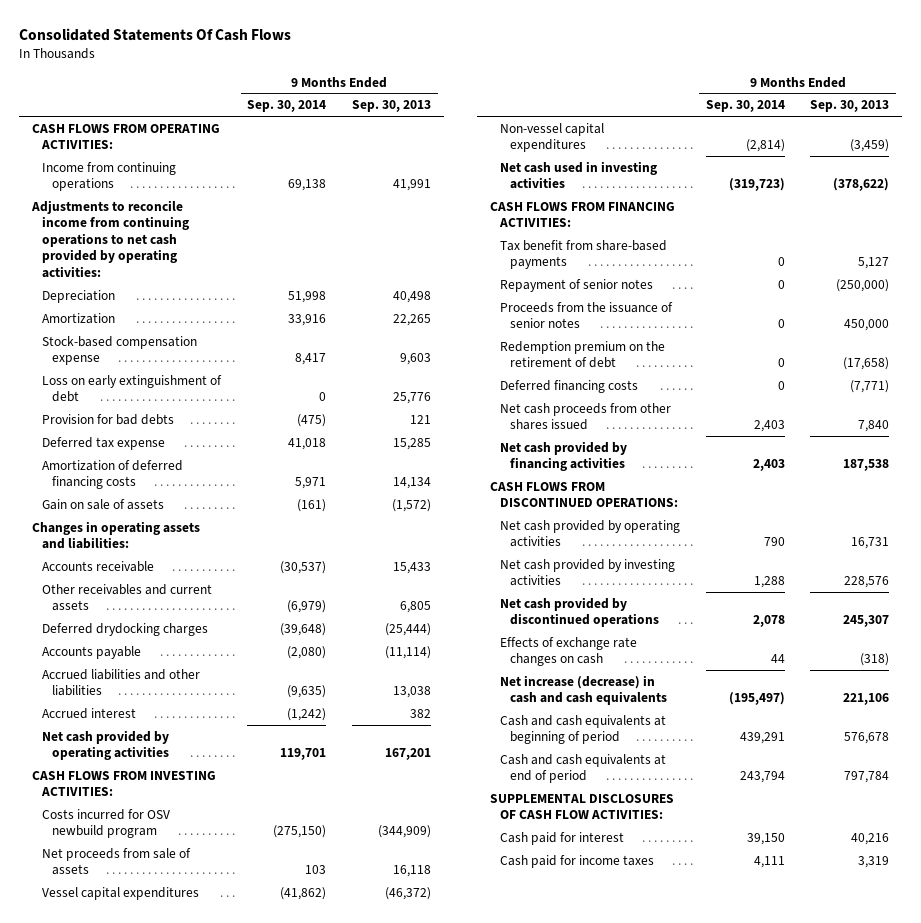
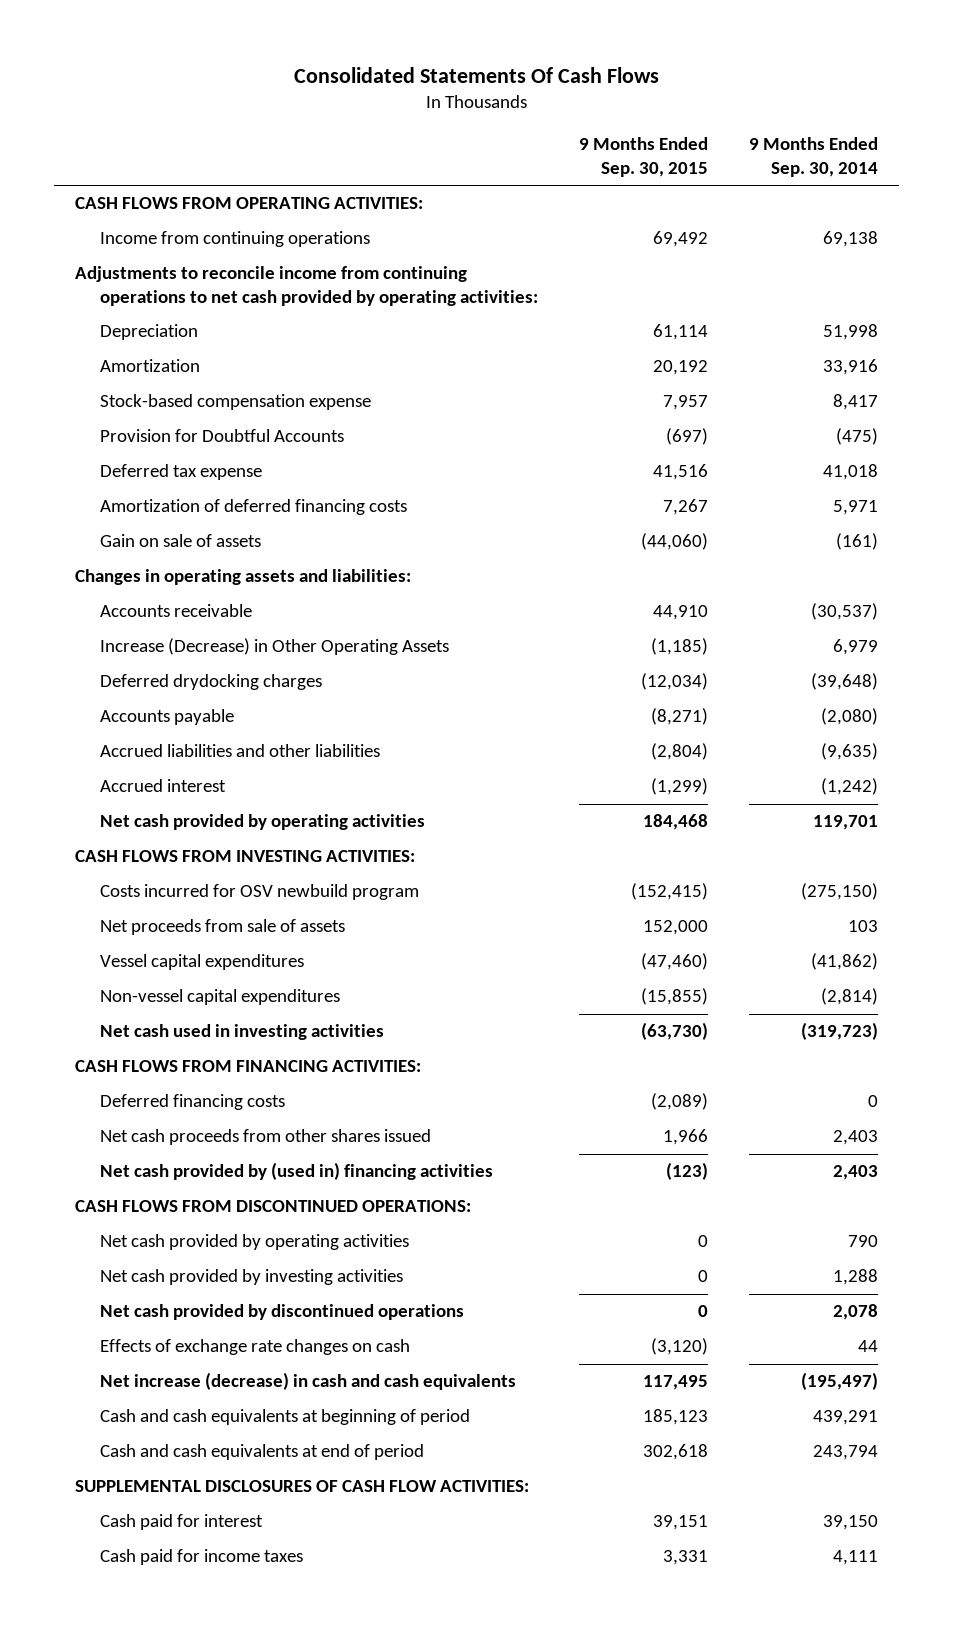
- | 9 Months Ended Sep. 30, 2014 | 9 Months Ended Sep. 30, 2013
+ | 9 Months Ended Sep. 30, 2015 | 9 Months Ended Sep. 30, 2014
- Loss on early extinguishment of debt | 0 | 25,776
- Provision for bad debts | (475) | 121
+ Provision for Doubtful Accounts | (697) | (475)
- Other receivables and current assets | (6,979) | 6,805
+ Increase (Decrease) in Other Operating Assets | (1,185) | 6,979
- Tax benefit from share-based payments | 0 | 5,127
- Repayment of senior notes | 0 | (250,000)
- Proceeds from the issuance of senior notes | 0 | 450,000
- Redemption premium on the retirement of debt | 0 | (17,658)
- Net cash provided by financing activities | 2,403 | 187,538
+ Net cash provided by (used in) financing activities | (123) | 2,403

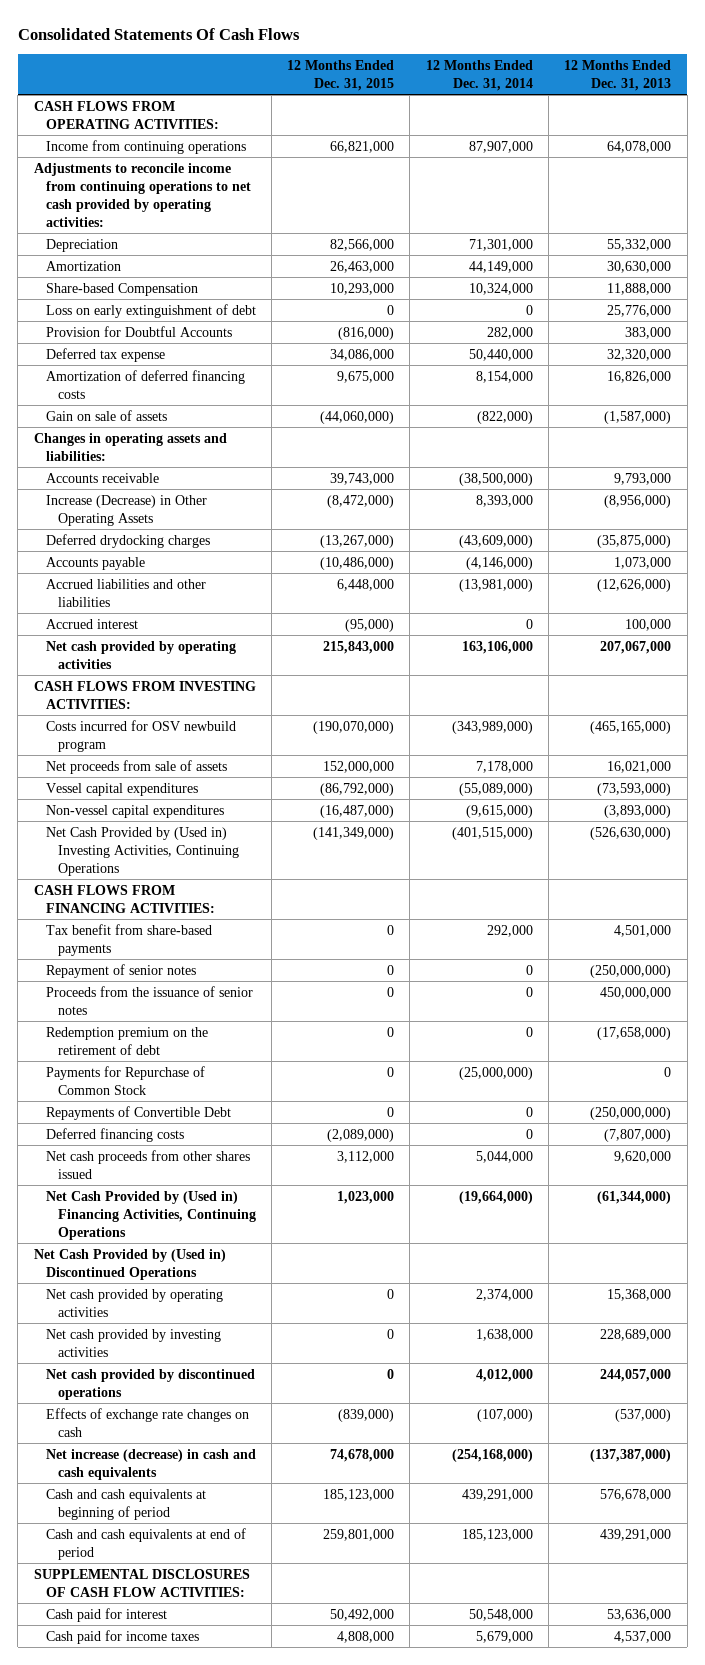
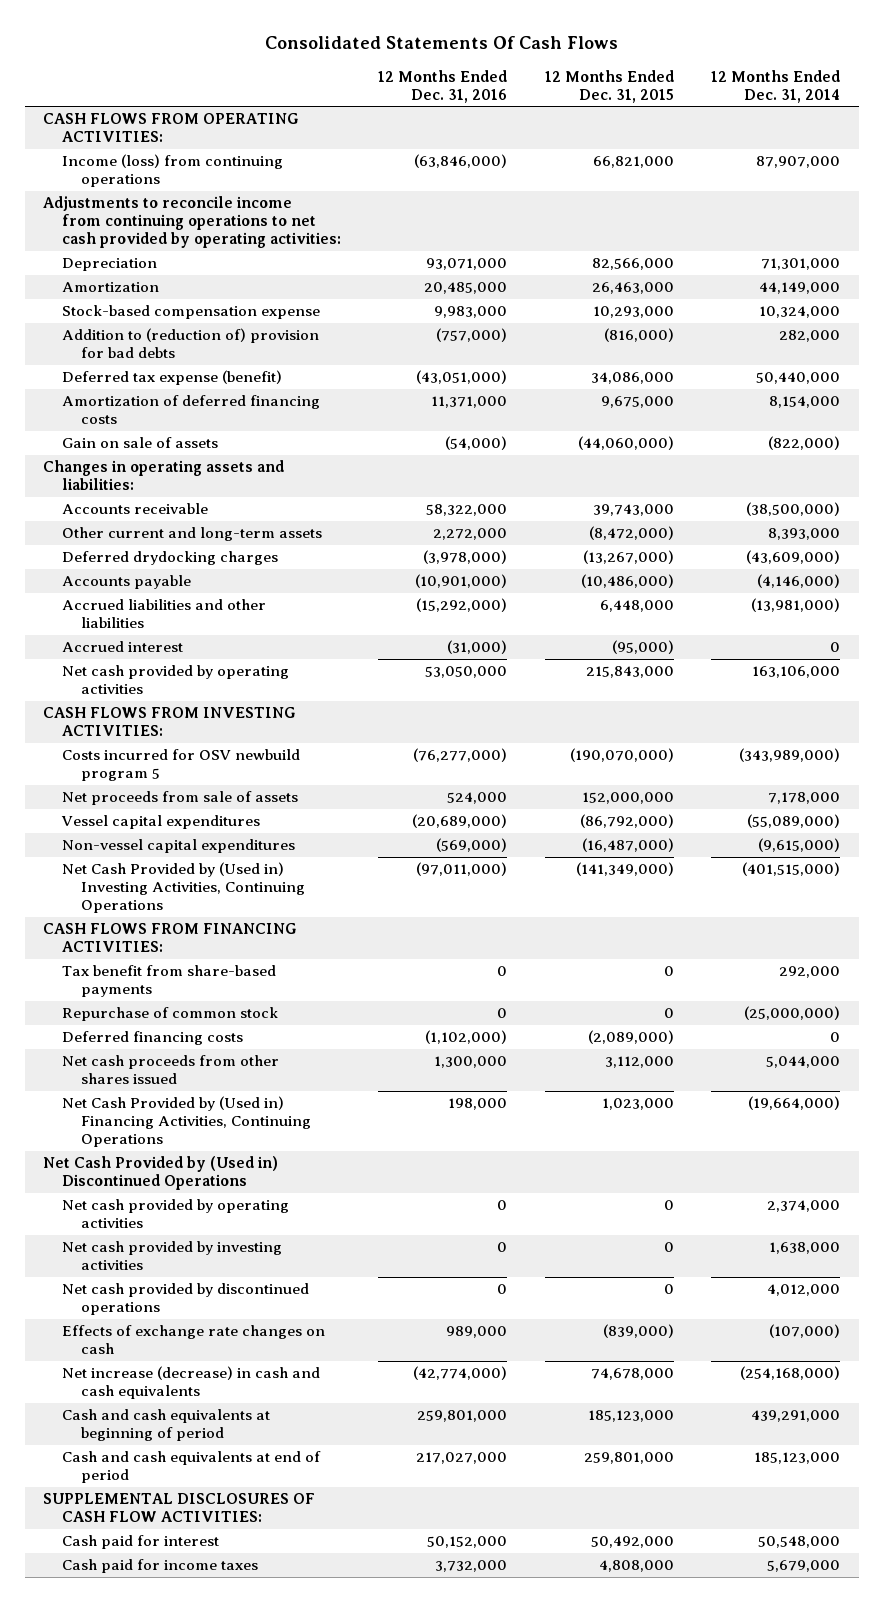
- | 12 Months Ended Dec. 31, 2015 | 12 Months Ended Dec. 31, 2014 | 12 Months Ended Dec. 31, 2013
+ | 12 Months Ended Dec. 31, 2016 | 12 Months Ended Dec. 31, 2015 | 12 Months Ended Dec. 31, 2014
- Income from continuing operations | 66,821,000 | 87,907,000 | 64,078,000
+ Income (loss) from continuing operations | (63,846,000) | 66,821,000 | 87,907,000
- Share-based Compensation | 10,293,000 | 10,324,000 | 11,888,000
- Loss on early extinguishment of debt | 0 | 0 | 25,776,000
- Provision for Doubtful Accounts | (816,000) | 282,000 | 383,000
- Deferred tax expense | 34,086,000 | 50,440,000 | 32,320,000
+ Stock-based compensation expense | 9,983,000 | 10,293,000 | 10,324,000
+ Addition to (reduction of) provision for bad debts | (757,000) | (816,000) | 282,000
+ Deferred tax expense (benefit) | (43,051,000) | 34,086,000 | 50,440,000
- Increase (Decrease) in Other Operating Assets | (8,472,000) | 8,393,000 | (8,956,000)
+ Other current and long-term assets | 2,272,000 | (8,472,000) | 8,393,000
- Costs incurred for OSV newbuild program | (190,070,000) | (343,989,000) | (465,165,000)
+ Costs incurred for OSV newbuild program 5 | (76,277,000) | (190,070,000) | (343,989,000)
- Repayment of senior notes | 0 | 0 | (250,000,000)
- Proceeds from the issuance of senior notes | 0 | 0 | 450,000,000
- Redemption premium on the retirement of debt | 0 | 0 | (17,658,000)
- Payments for Repurchase of Common Stock | 0 | (25,000,000) | 0
- Repayments of Convertible Debt | 0 | 0 | (250,000,000)
+ Repurchase of common stock | 0 | 0 | (25,000,000)

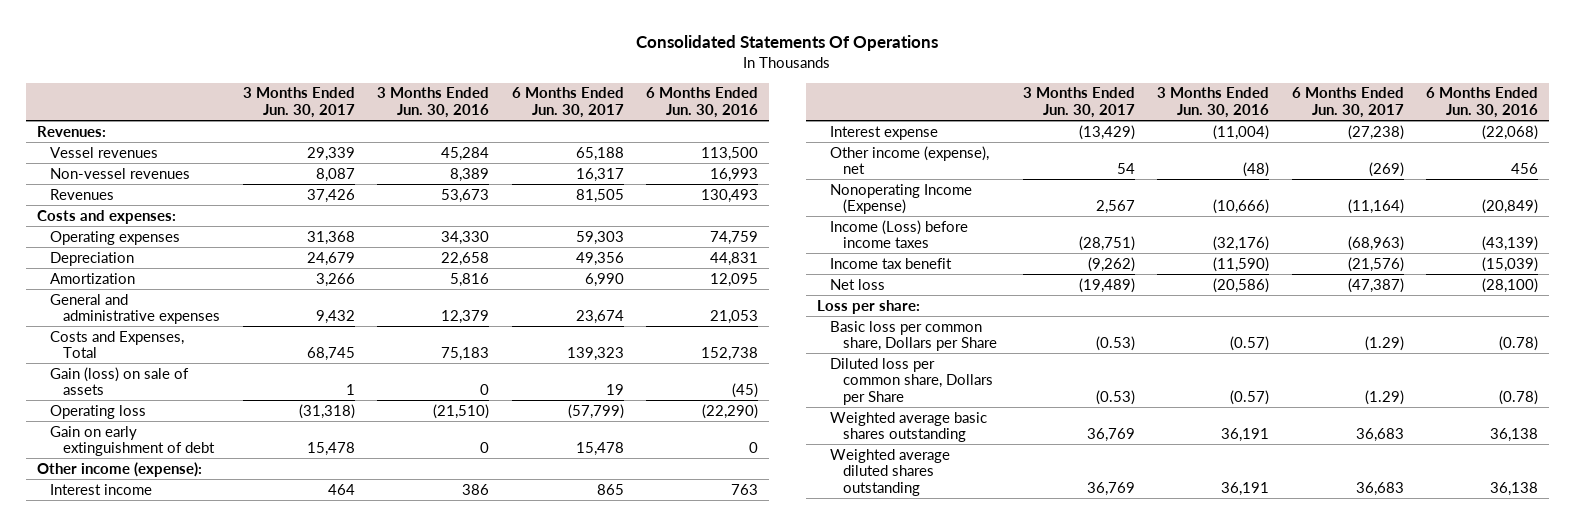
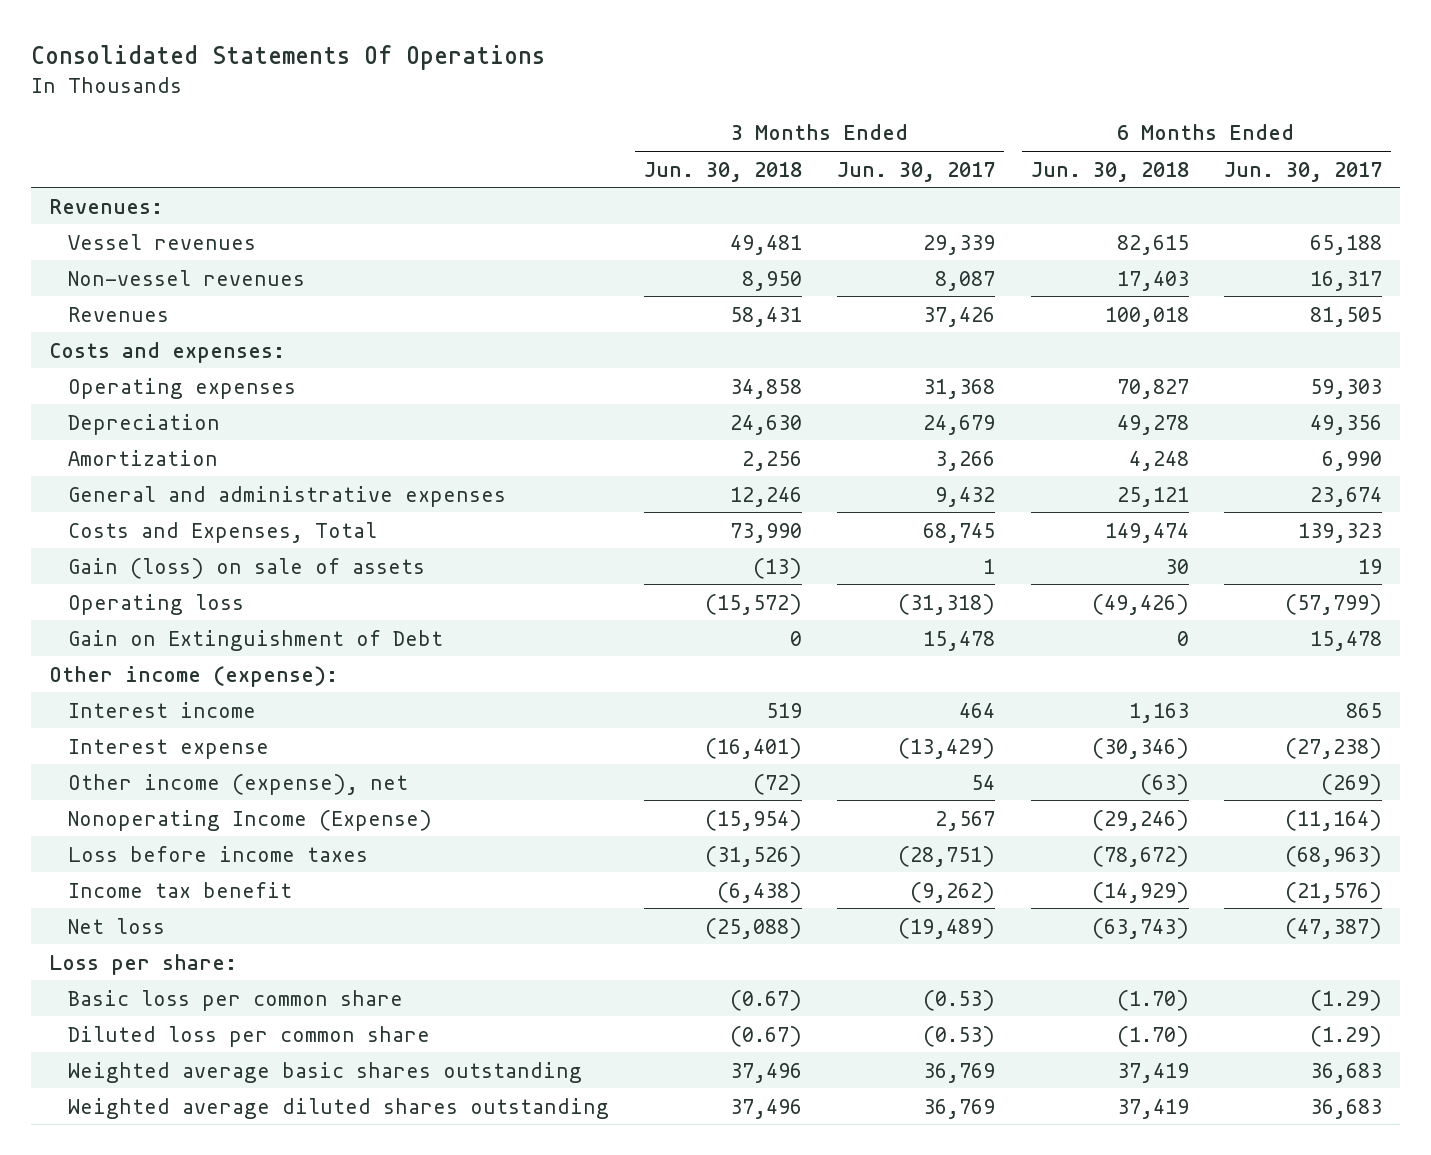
- | 3 Months Ended Jun. 30, 2017 | 3 Months Ended Jun. 30, 2016 | 6 Months Ended Jun. 30, 2017 | 6 Months Ended Jun. 30, 2016
+ | 3 Months Ended Jun. 30, 2018 | 3 Months Ended Jun. 30, 2017 | 6 Months Ended Jun. 30, 2018 | 6 Months Ended Jun. 30, 2017
- Gain on early extinguishment of debt | 15,478 | 0 | 15,478 | 0
+ Gain on Extinguishment of Debt | 0 | 15,478 | 0 | 15,478
- Income (Loss) before income taxes | (28,751) | (32,176) | (68,963) | (43,139)
+ Loss before income taxes | (31,526) | (28,751) | (78,672) | (68,963)
- Basic loss per common share, Dollars per Share | (0.53) | (0.57) | (1.29) | (0.78)
- Diluted loss per common share, Dollars per Share | (0.53) | (0.57) | (1.29) | (0.78)
+ Basic loss per common share | (0.67) | (0.53) | (1.70) | (1.29)
+ Diluted loss per common share | (0.67) | (0.53) | (1.70) | (1.29)

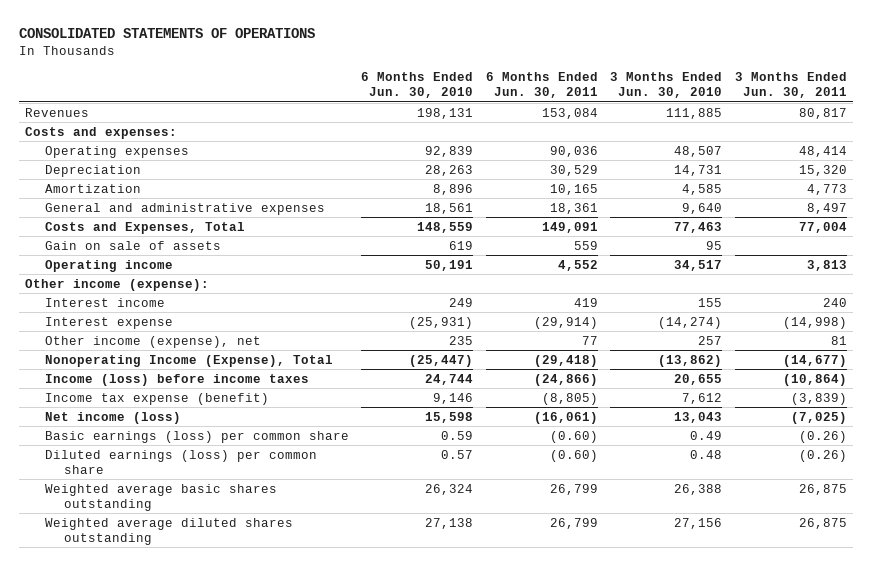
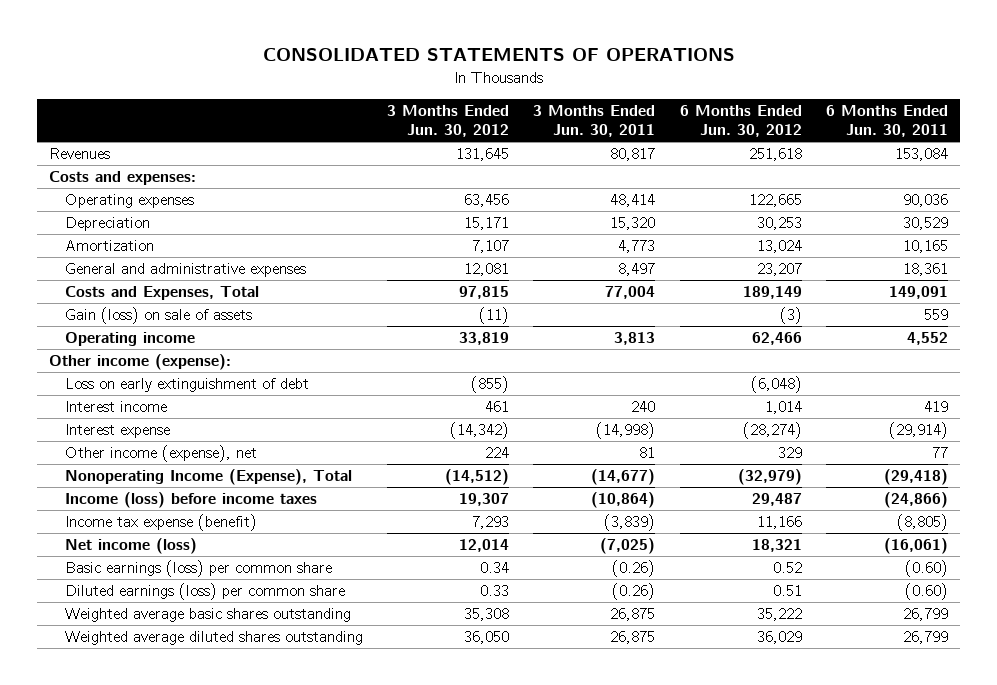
- | 6 Months Ended Jun. 30, 2010 | 6 Months Ended Jun. 30, 2011 | 3 Months Ended Jun. 30, 2010 | 3 Months Ended Jun. 30, 2011
+ | 3 Months Ended Jun. 30, 2012 | 3 Months Ended Jun. 30, 2011 | 6 Months Ended Jun. 30, 2012 | 6 Months Ended Jun. 30, 2011
- Gain on sale of assets | 619 | 559 | 95 |
+ Gain (loss) on sale of assets | (11) | | (3) | 559
+ Loss on early extinguishment of debt | (855) | | (6,048) |

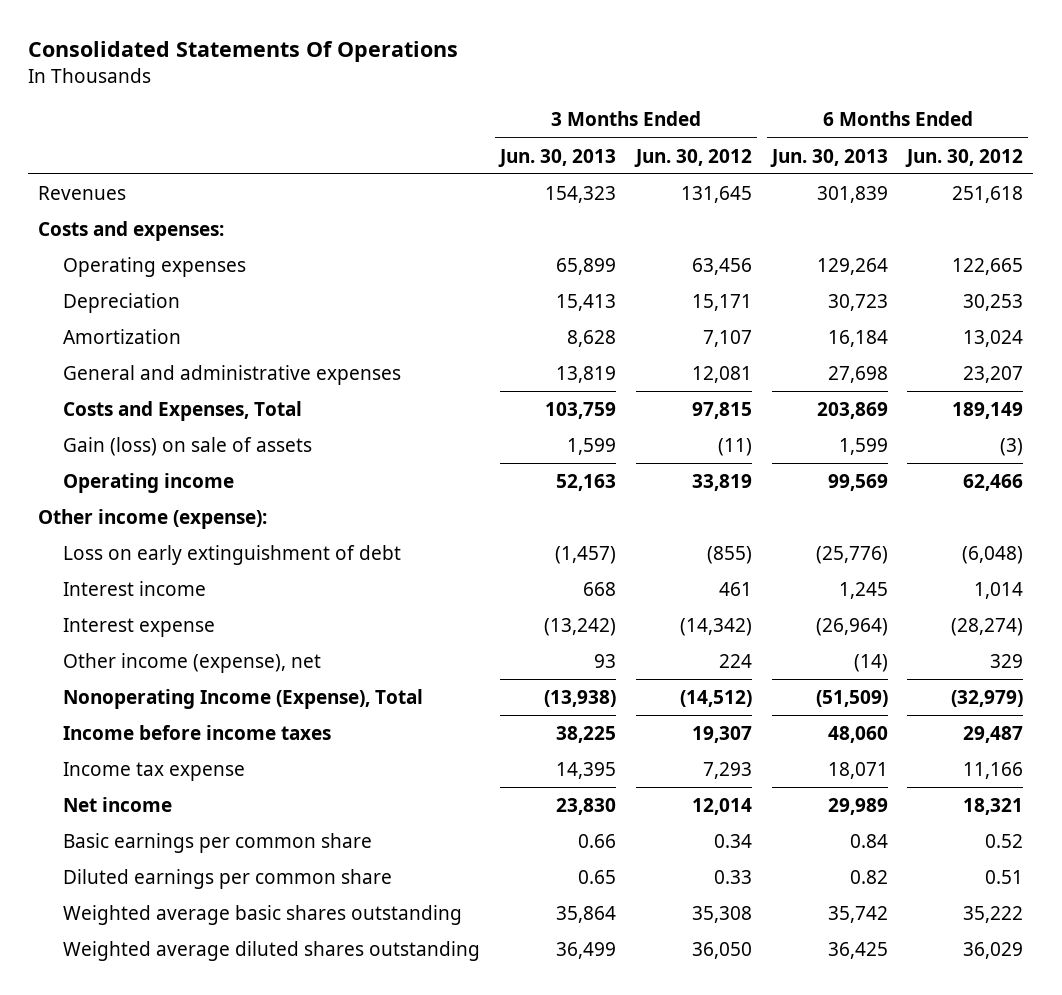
- CONSOLIDATED STATEMENTS OF OPERATIONS
+ Consolidated Statements Of Operations
- | 3 Months Ended Jun. 30, 2012 | 3 Months Ended Jun. 30, 2011 | 6 Months Ended Jun. 30, 2012 | 6 Months Ended Jun. 30, 2011
+ | 3 Months Ended Jun. 30, 2013 | 3 Months Ended Jun. 30, 2012 | 6 Months Ended Jun. 30, 2013 | 6 Months Ended Jun. 30, 2012
- Income (loss) before income taxes | 19,307 | (10,864) | 29,487 | (24,866)
- Income tax expense (benefit) | 7,293 | (3,839) | 11,166 | (8,805)
- Net income (loss) | 12,014 | (7,025) | 18,321 | (16,061)
- Basic earnings (loss) per common share | 0.34 | (0.26) | 0.52 | (0.60)
- Diluted earnings (loss) per common share | 0.33 | (0.26) | 0.51 | (0.60)
+ Income before income taxes | 38,225 | 19,307 | 48,060 | 29,487
+ Income tax expense | 14,395 | 7,293 | 18,071 | 11,166
+ Net income | 23,830 | 12,014 | 29,989 | 18,321
+ Basic earnings per common share | 0.66 | 0.34 | 0.84 | 0.52
+ Diluted earnings per common share | 0.65 | 0.33 | 0.82 | 0.51

